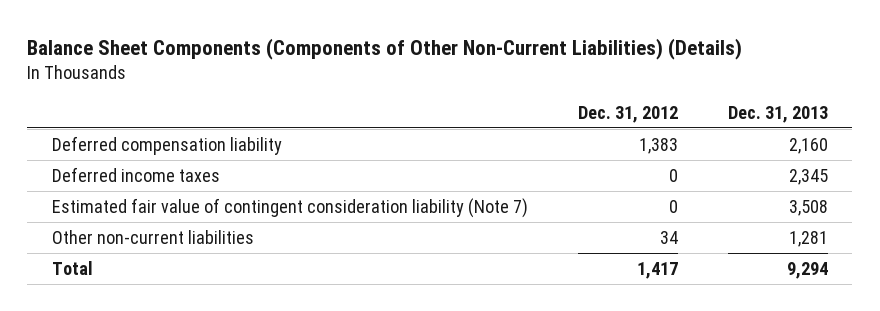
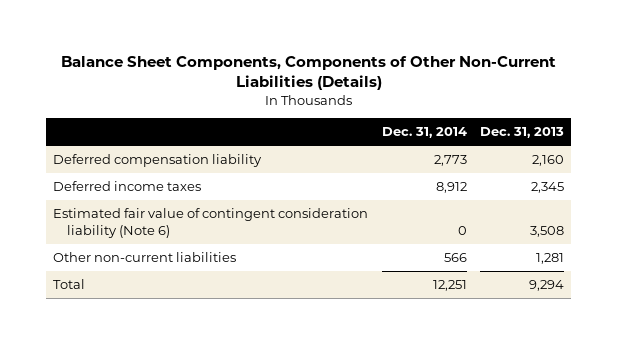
- Balance Sheet Components (Components of Other Non-Current Liabilities) (Details)
+ Balance Sheet Components, Components of Other Non-Current Liabilities (Details)
- | Dec. 31, 2012 | Dec. 31, 2013
+ | Dec. 31, 2014 | Dec. 31, 2013
- Estimated fair value of contingent consideration liability (Note 7) | 0 | 3,508
+ Estimated fair value of contingent consideration liability (Note 6) | 0 | 3,508

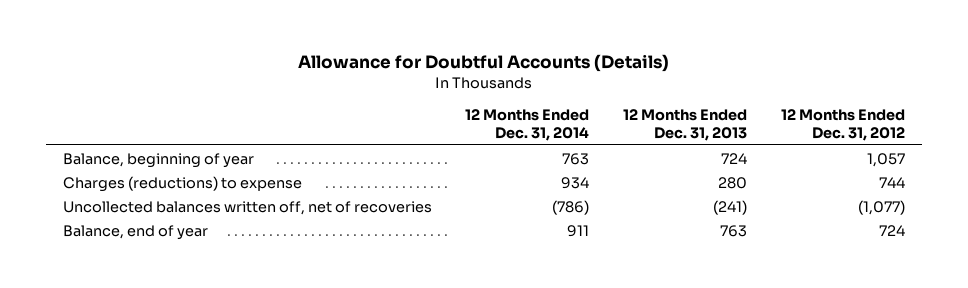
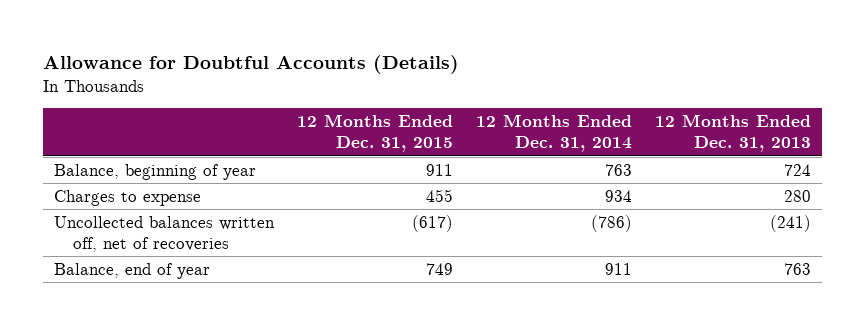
- | 12 Months Ended Dec. 31, 2014 | 12 Months Ended Dec. 31, 2013 | 12 Months Ended Dec. 31, 2012
+ | 12 Months Ended Dec. 31, 2015 | 12 Months Ended Dec. 31, 2014 | 12 Months Ended Dec. 31, 2013
- Charges (reductions) to expense | 934 | 280 | 744
+ Charges to expense | 455 | 934 | 280

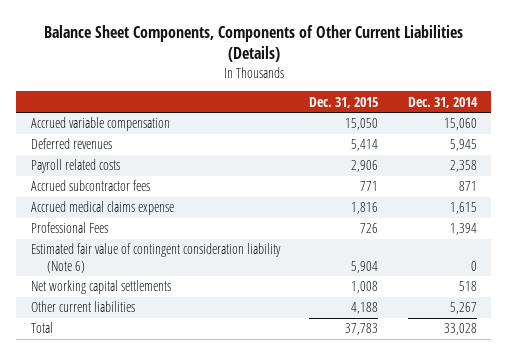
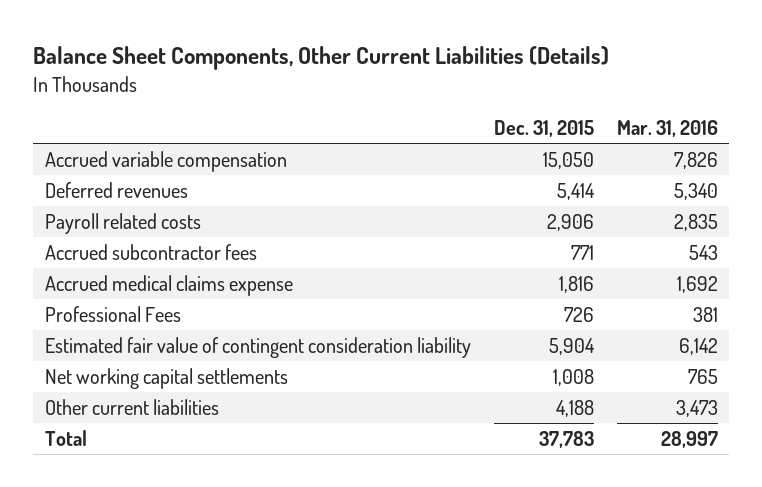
- Balance Sheet Components, Components of Other Current Liabilities (Details)
+ Balance Sheet Components, Other Current Liabilities (Details)
- | Dec. 31, 2015 | Dec. 31, 2014
+ | Dec. 31, 2015 | Mar. 31, 2016
- Estimated fair value of contingent consideration liability (Note 6) | 5,904 | 0
+ Estimated fair value of contingent consideration liability | 5,904 | 6,142

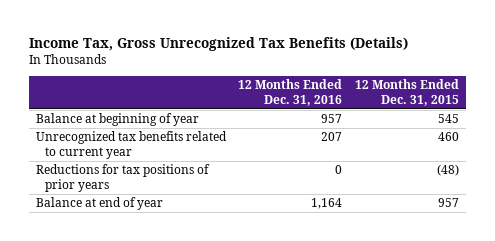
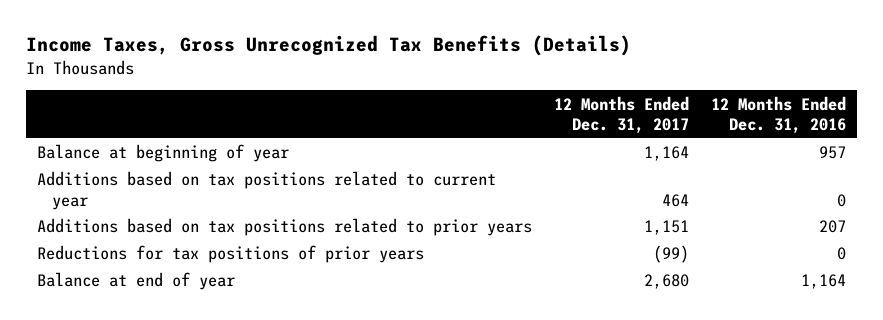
- Income Tax, Gross Unrecognized Tax Benefits (Details)
+ Income Taxes, Gross Unrecognized Tax Benefits (Details)
- | 12 Months Ended Dec. 31, 2016 | 12 Months Ended Dec. 31, 2015
+ | 12 Months Ended Dec. 31, 2017 | 12 Months Ended Dec. 31, 2016
- Unrecognized tax benefits related to current year | 207 | 460
+ Additions based on tax positions related to current year | 464 | 0
+ Additions based on tax positions related to prior years | 1,151 | 207

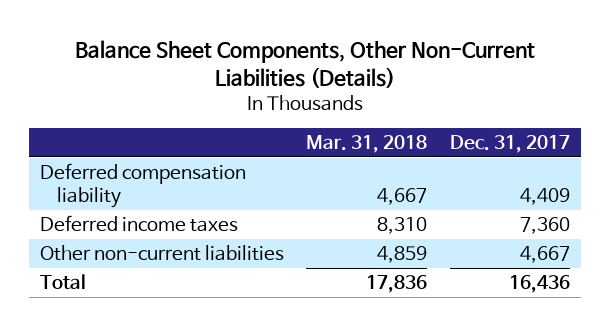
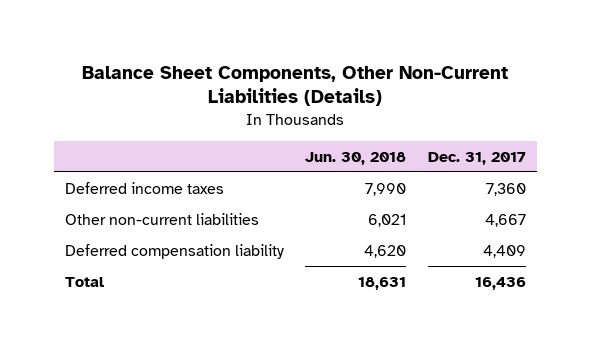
- | Mar. 31, 2018 | Dec. 31, 2017
+ | Jun. 30, 2018 | Dec. 31, 2017
moved down: Deferred compensation liability | 4,620 | 4,409

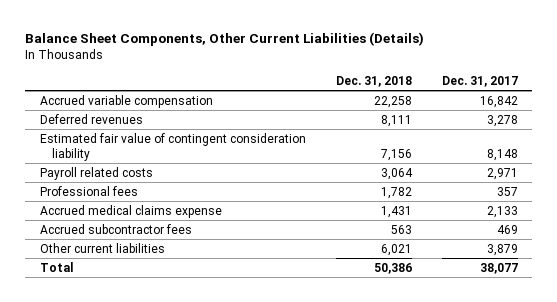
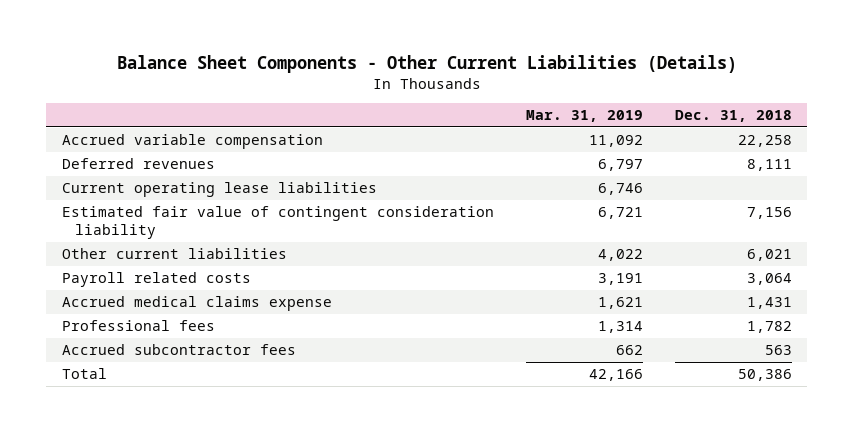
- Balance Sheet Components, Other Current Liabilities (Details)
+ Balance Sheet Components - Other Current Liabilities (Details)
- | Dec. 31, 2018 | Dec. 31, 2017
+ | Mar. 31, 2019 | Dec. 31, 2018
+ Current operating lease liabilities | 6,746 |
moved up: Other current liabilities | 4,022 | 6,021
moved down: Professional fees | 1,314 | 1,782

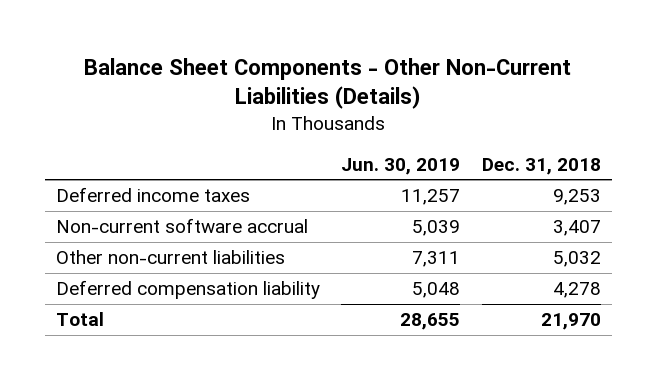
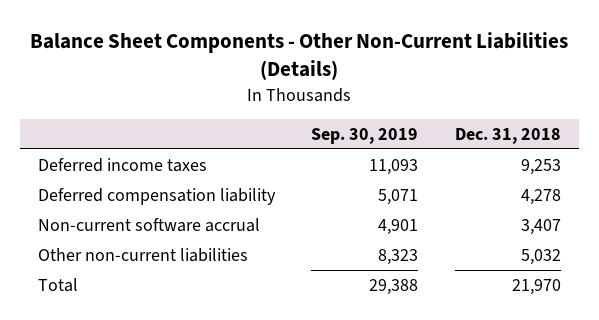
- | Jun. 30, 2019 | Dec. 31, 2018
+ | Sep. 30, 2019 | Dec. 31, 2018
moved up: Deferred compensation liability | 5,071 | 4,278

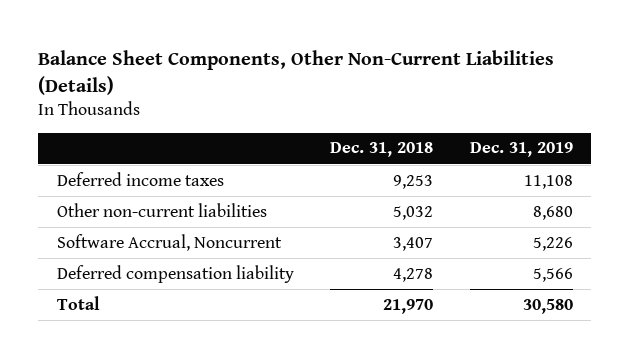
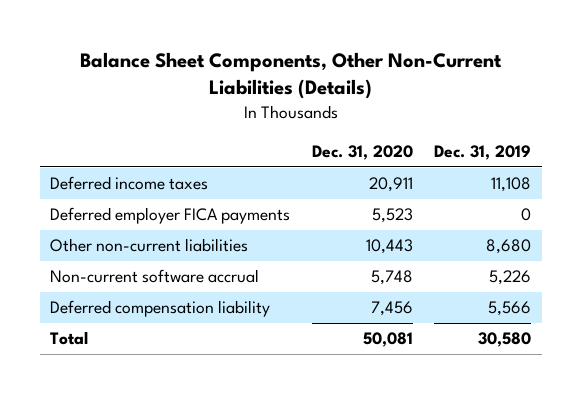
- | Dec. 31, 2018 | Dec. 31, 2019
+ | Dec. 31, 2020 | Dec. 31, 2019
+ Deferred employer FICA payments | 5,523 | 0
- Software Accrual, Noncurrent | 3,407 | 5,226
+ Non-current software accrual | 5,748 | 5,226

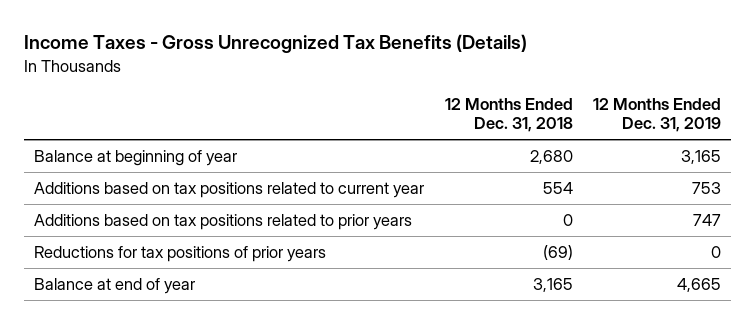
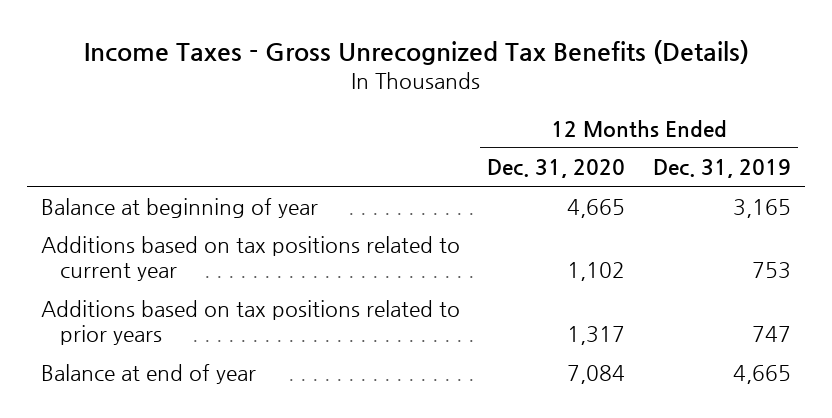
- | 12 Months Ended Dec. 31, 2018 | 12 Months Ended Dec. 31, 2019
+ | 12 Months Ended Dec. 31, 2020 | 12 Months Ended Dec. 31, 2019
- Reductions for tax positions of prior years | (69) | 0

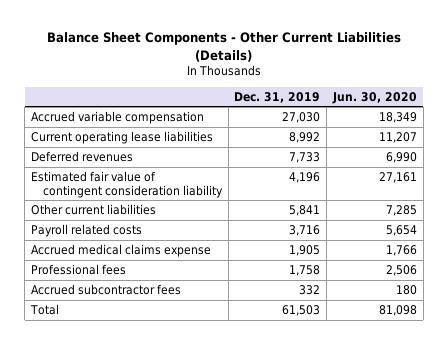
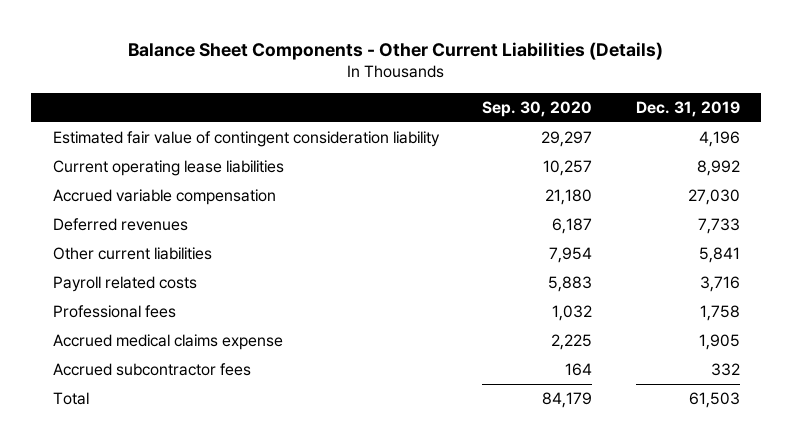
- | Dec. 31, 2019 | Jun. 30, 2020
+ | Sep. 30, 2020 | Dec. 31, 2019
moved up: Estimated fair value of contingent consideration liability | 29,297 | 4,196
moved down: Accrued variable compensation | 21,180 | 27,030
moved down: Accrued medical claims expense | 2,225 | 1,905

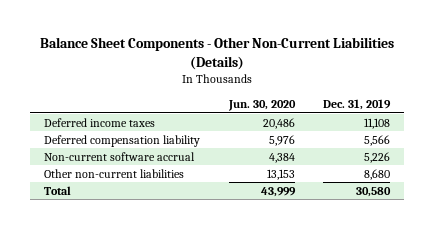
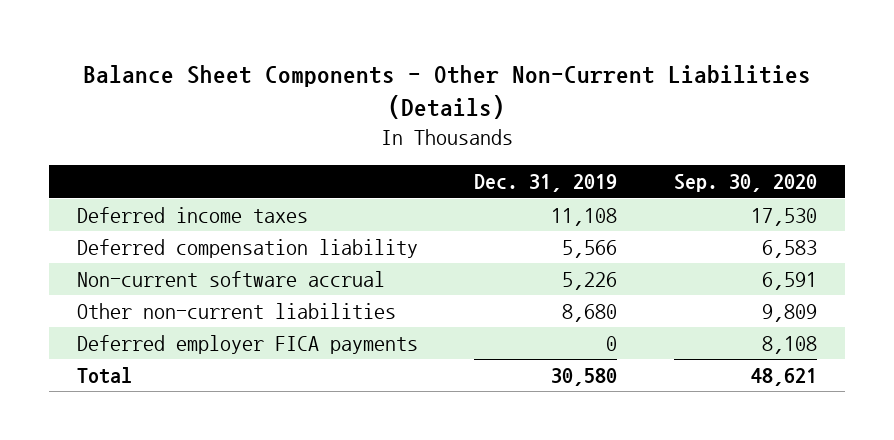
- | Jun. 30, 2020 | Dec. 31, 2019
+ | Dec. 31, 2019 | Sep. 30, 2020
+ Deferred employer FICA payments | 0 | 8,108

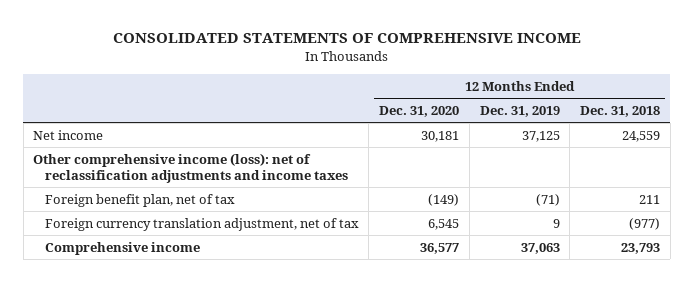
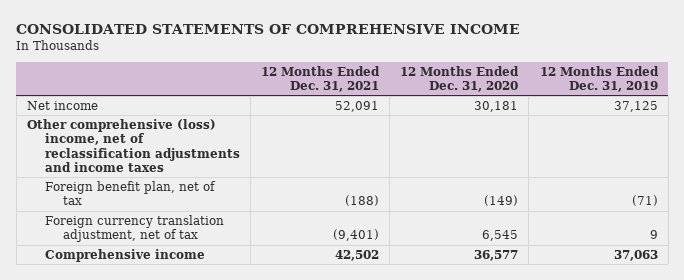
- | 12 Months Ended Dec. 31, 2020 | 12 Months Ended Dec. 31, 2019 | 12 Months Ended Dec. 31, 2018
+ | 12 Months Ended Dec. 31, 2021 | 12 Months Ended Dec. 31, 2020 | 12 Months Ended Dec. 31, 2019
- Other comprehensive income (loss): net of reclassification adjustments and income taxes
+ Other comprehensive (loss) income, net of reclassification adjustments and income taxes

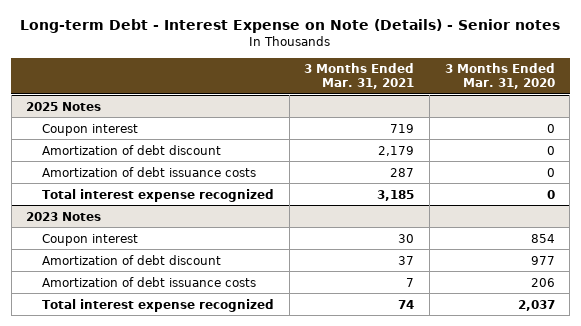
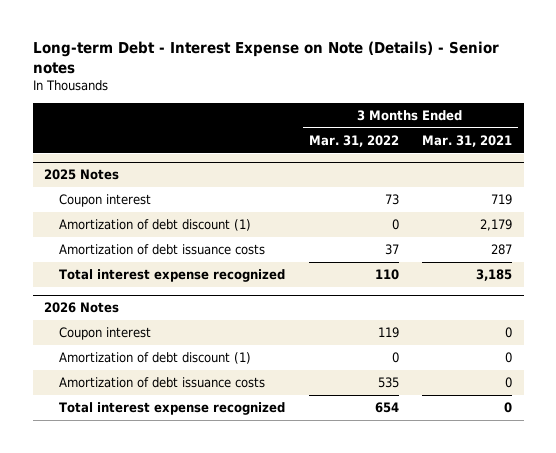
- | 3 Months Ended Mar. 31, 2021 | 3 Months Ended Mar. 31, 2020
+ | 3 Months Ended Mar. 31, 2022 | 3 Months Ended Mar. 31, 2021
@ 2025 Notes
- Amortization of debt discount | 2,179 | 0
+ Amortization of debt discount (1) | 0 | 2,179
- 2023 Notes
- Coupon interest | 30 | 854
- Amortization of debt discount | 37 | 977
- Amortization of debt issuance costs | 7 | 206
- Total interest expense recognized | 74 | 2,037
+ 2026 Notes
+ Coupon interest | 119 | 0
+ Amortization of debt discount (1) | 0 | 0
+ Amortization of debt issuance costs | 535 | 0
+ Total interest expense recognized | 654 | 0

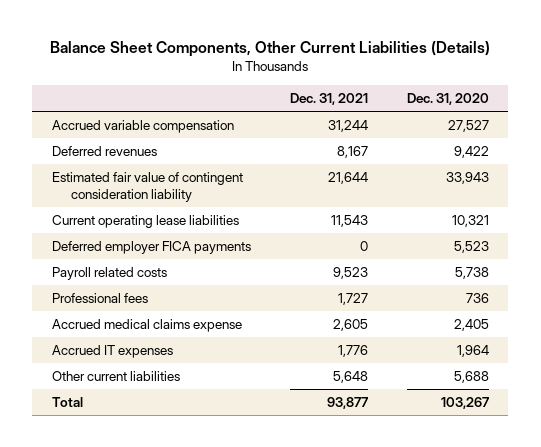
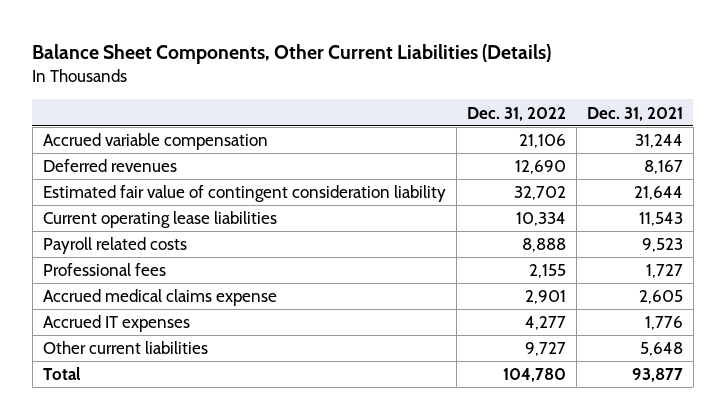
- | Dec. 31, 2021 | Dec. 31, 2020
+ | Dec. 31, 2022 | Dec. 31, 2021
- Deferred employer FICA payments | 0 | 5,523

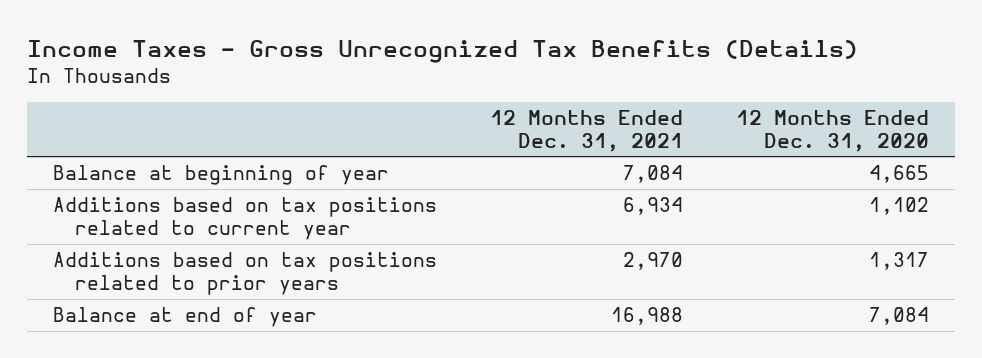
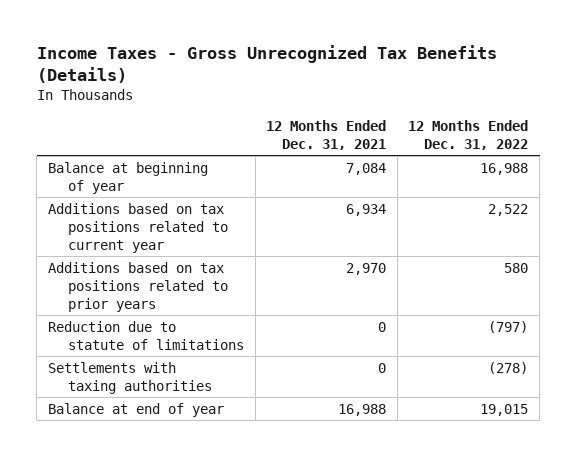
- | 12 Months Ended Dec. 31, 2021 | 12 Months Ended Dec. 31, 2020
+ | 12 Months Ended Dec. 31, 2021 | 12 Months Ended Dec. 31, 2022
+ Reduction due to statute of limitations | 0 | (797)
+ Settlements with taxing authorities | 0 | (278)

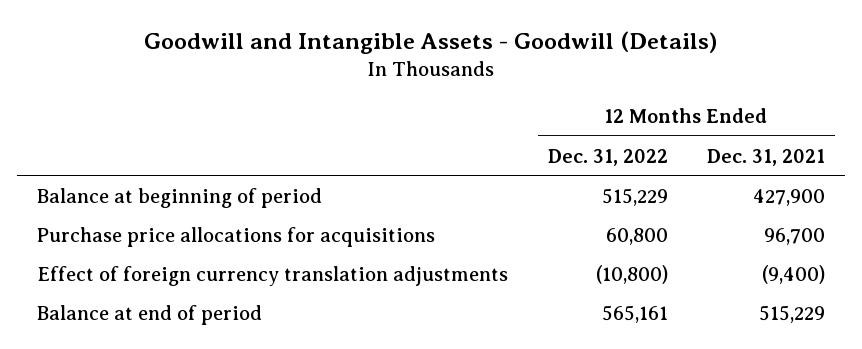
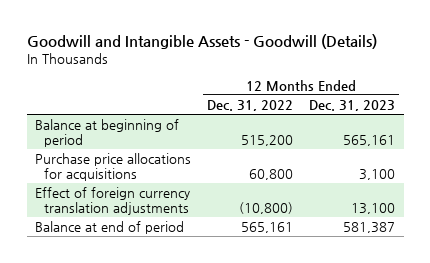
- | 12 Months Ended Dec. 31, 2022 | 12 Months Ended Dec. 31, 2021
+ | 12 Months Ended Dec. 31, 2022 | 12 Months Ended Dec. 31, 2023
- Balance at beginning of period | 515,229 | 427,900
+ Balance at beginning of period | 515,200 | 565,161

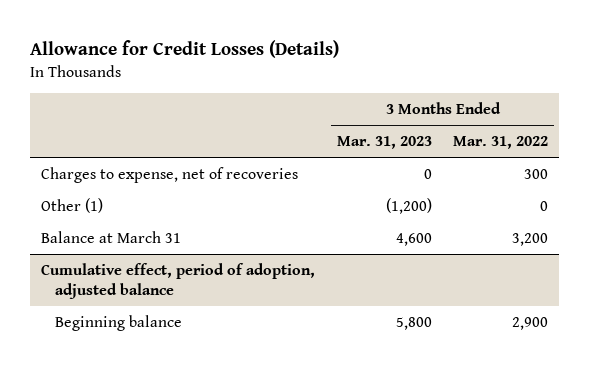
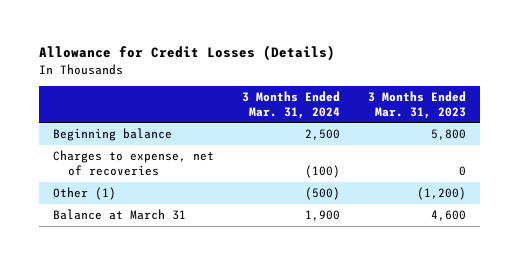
- | 3 Months Ended Mar. 31, 2023 | 3 Months Ended Mar. 31, 2022
+ | 3 Months Ended Mar. 31, 2024 | 3 Months Ended Mar. 31, 2023
+ Beginning balance | 2,500 | 5,800
- Cumulative effect, period of adoption, adjusted balance
- Beginning balance | 5,800 | 2,900

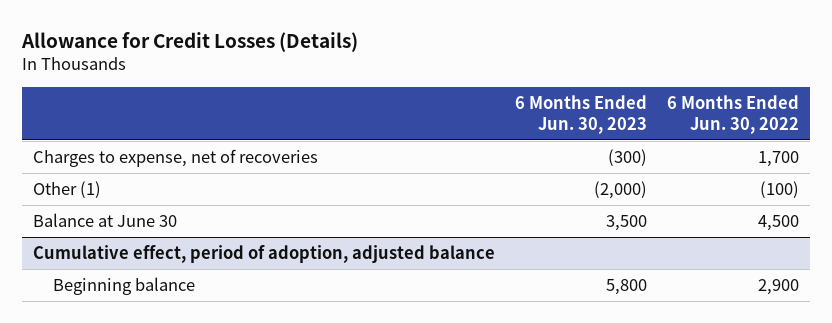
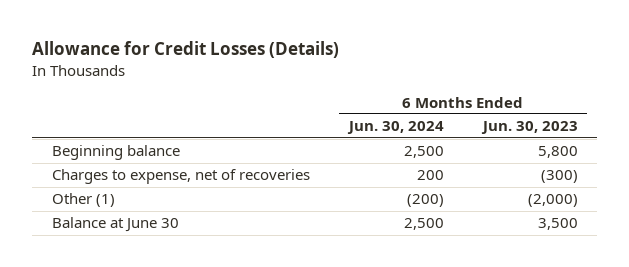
- | 6 Months Ended Jun. 30, 2023 | 6 Months Ended Jun. 30, 2022
+ | 6 Months Ended Jun. 30, 2024 | 6 Months Ended Jun. 30, 2023
+ Beginning balance | 2,500 | 5,800
- Cumulative effect, period of adoption, adjusted balance
- Beginning balance | 5,800 | 2,900

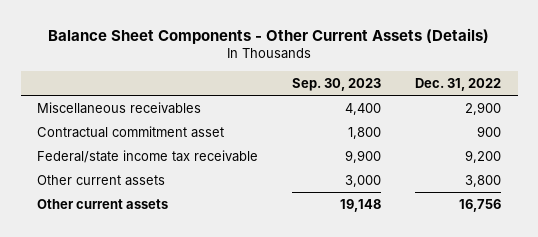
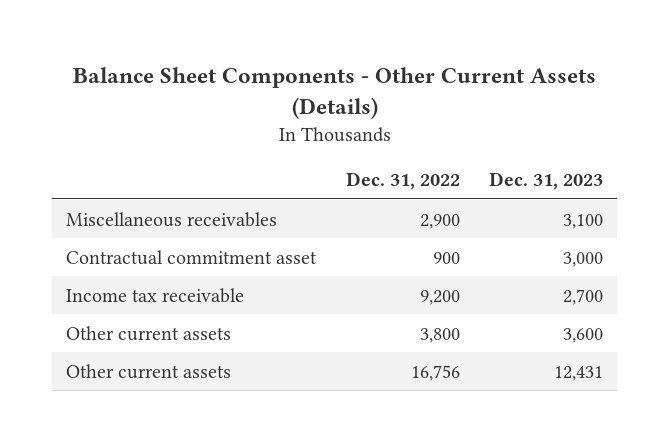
- | Sep. 30, 2023 | Dec. 31, 2022
+ | Dec. 31, 2022 | Dec. 31, 2023
- Federal/state income tax receivable | 9,900 | 9,200
+ Income tax receivable | 9,200 | 2,700

